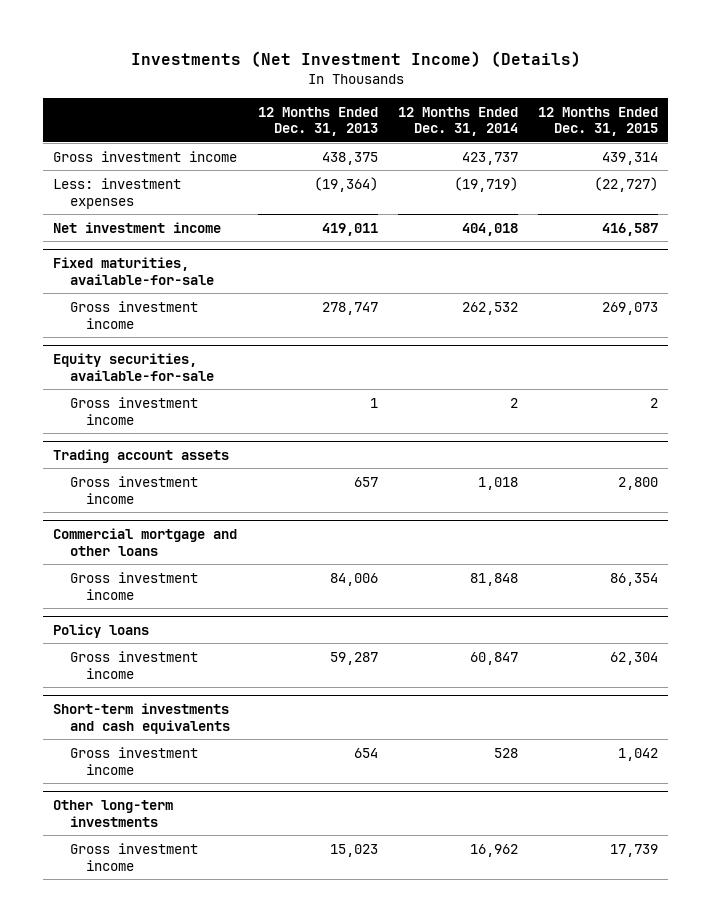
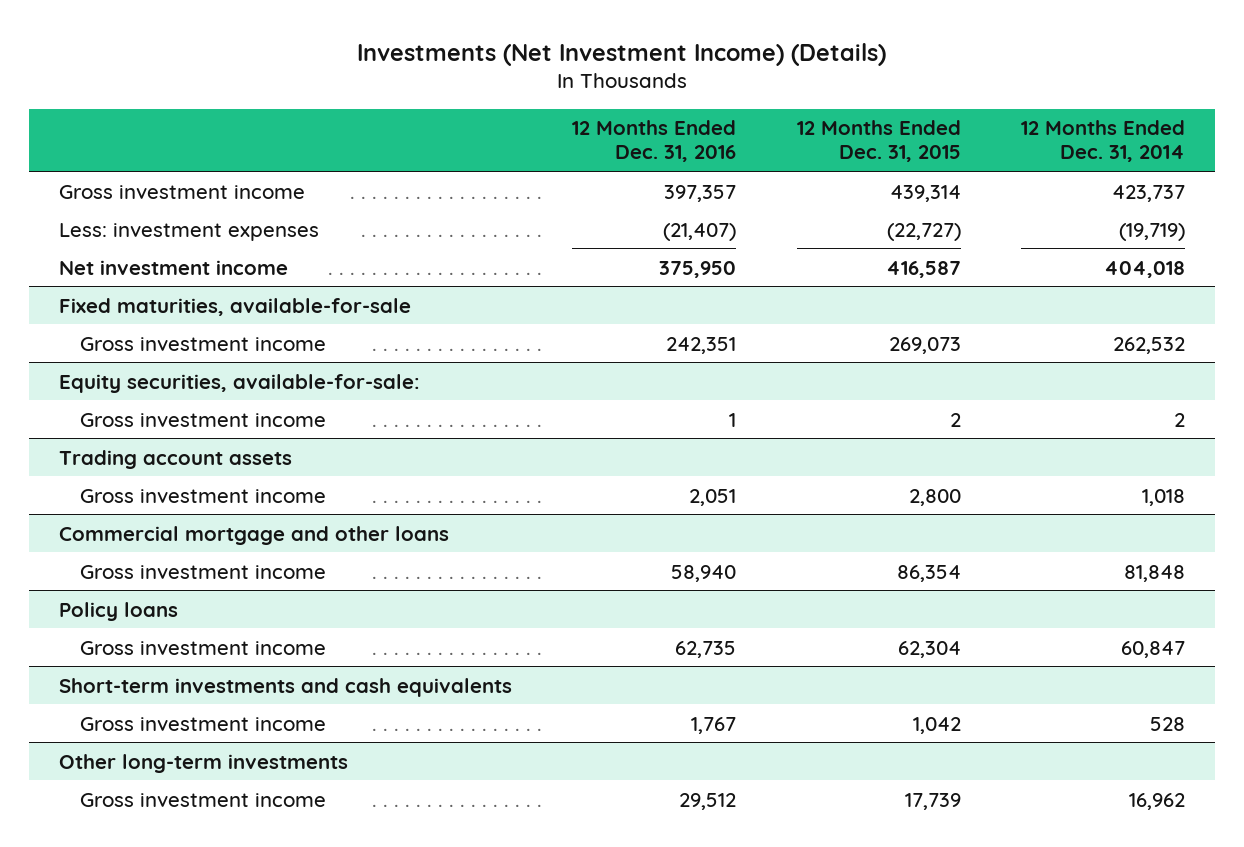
- | 12 Months Ended Dec. 31, 2013 | 12 Months Ended Dec. 31, 2014 | 12 Months Ended Dec. 31, 2015
+ | 12 Months Ended Dec. 31, 2016 | 12 Months Ended Dec. 31, 2015 | 12 Months Ended Dec. 31, 2014
- Equity securities, available-for-sale
+ Equity securities, available-for-sale:

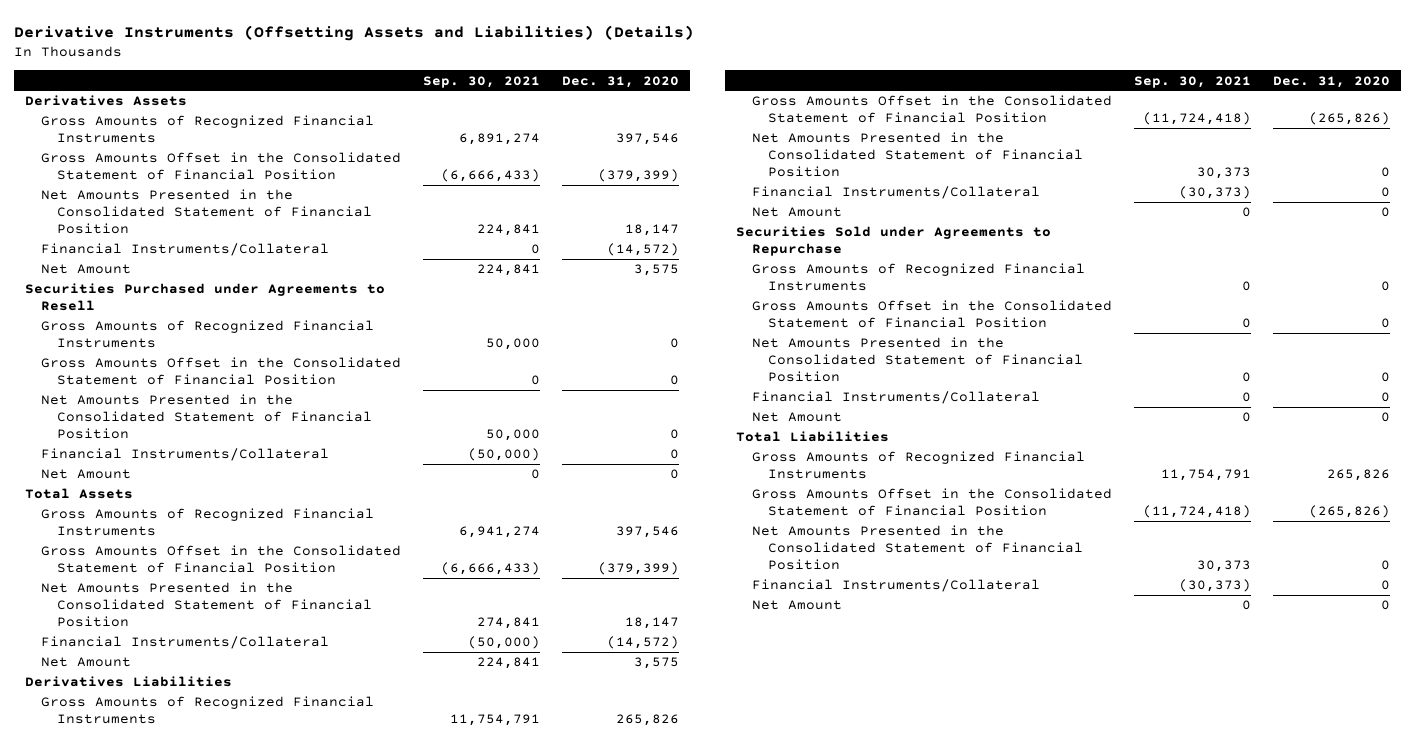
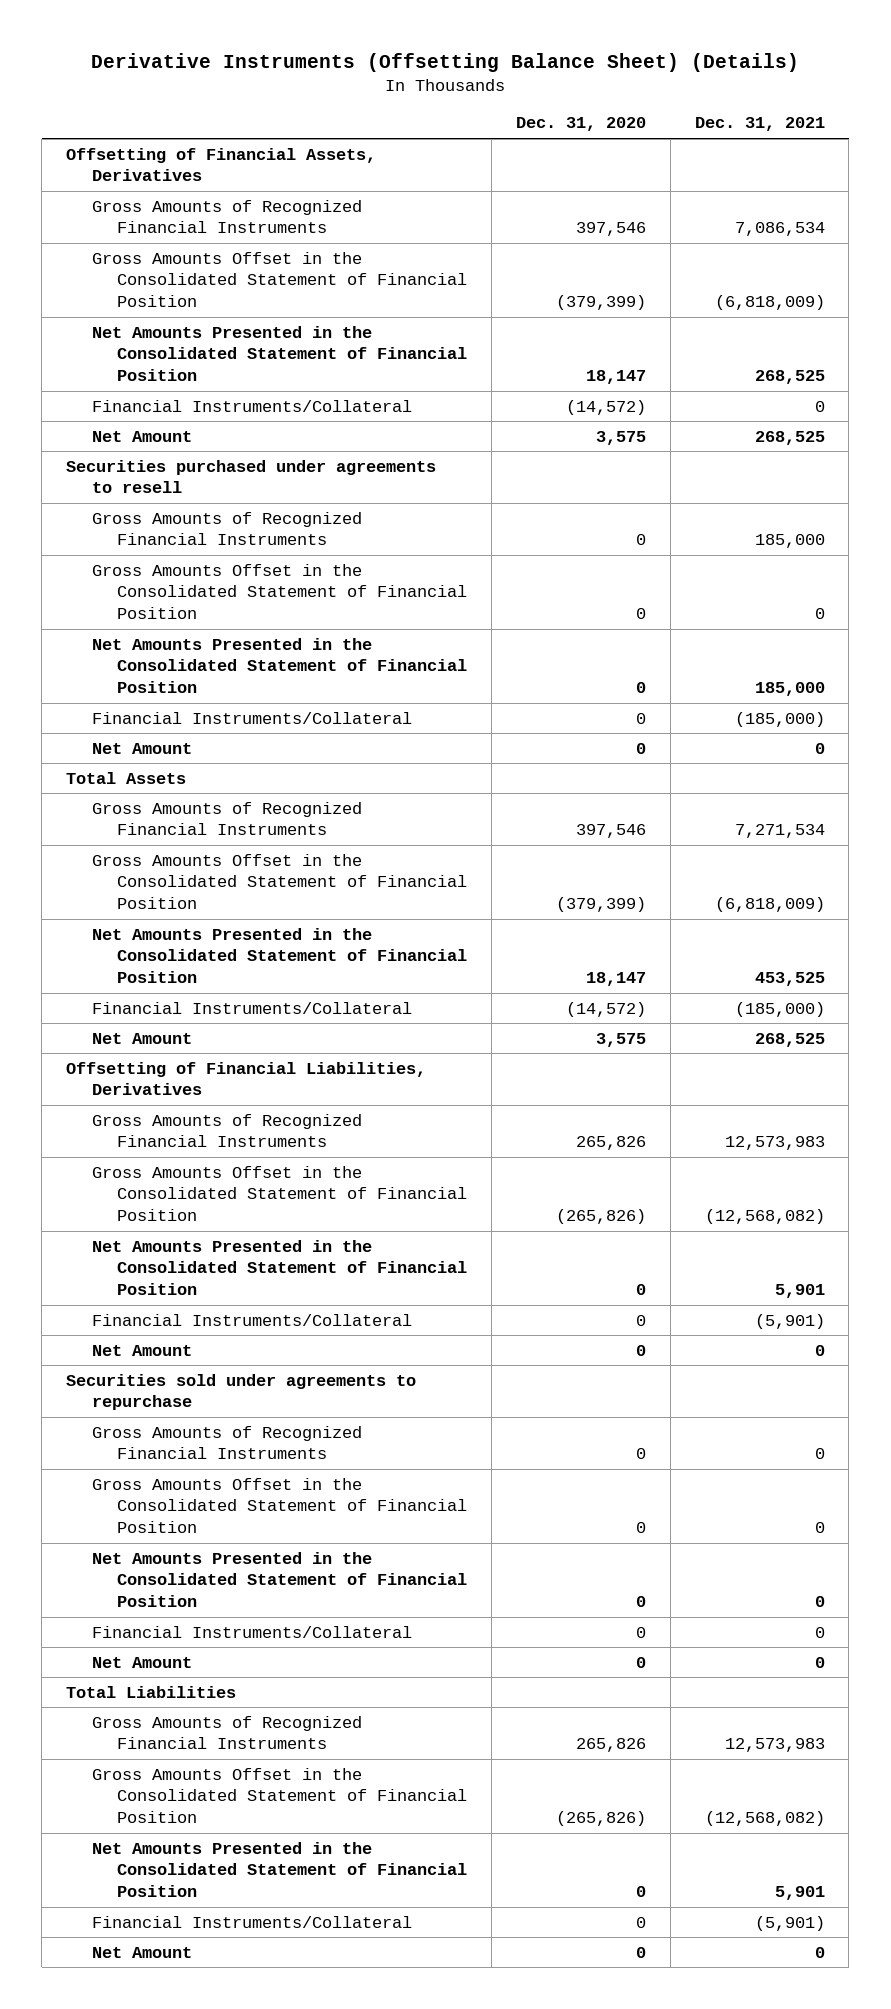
- Derivative Instruments (Offsetting Assets and Liabilities) (Details)
+ Derivative Instruments (Offsetting Balance Sheet) (Details)
- | Sep. 30, 2021 | Dec. 31, 2020
+ | Dec. 31, 2020 | Dec. 31, 2021
- Derivatives Assets
+ Offsetting of Financial Assets, Derivatives
- Securities Purchased under Agreements to Resell
+ Securities purchased under agreements to resell
- Derivatives Liabilities
+ Offsetting of Financial Liabilities, Derivatives
- Securities Sold under Agreements to Repurchase
+ Securities sold under agreements to repurchase

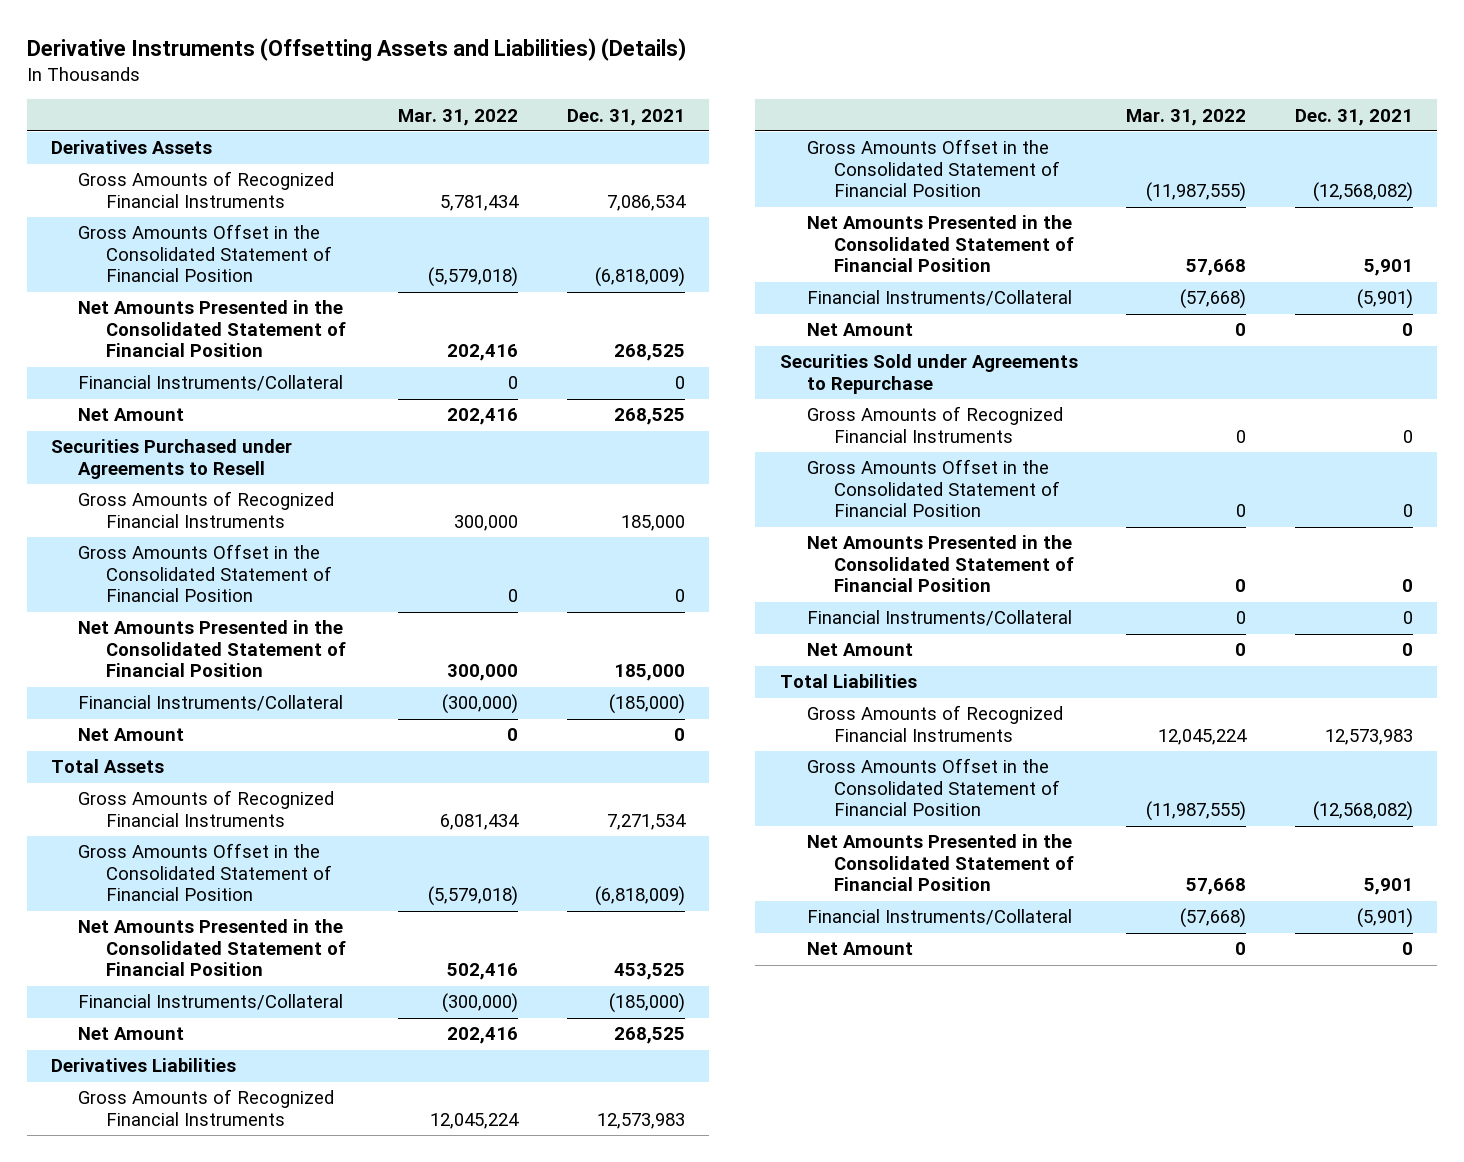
- Derivative Instruments (Offsetting Balance Sheet) (Details)
+ Derivative Instruments (Offsetting Assets and Liabilities) (Details)
- | Dec. 31, 2020 | Dec. 31, 2021
+ | Mar. 31, 2022 | Dec. 31, 2021
- Offsetting of Financial Assets, Derivatives
+ Derivatives Assets
- Securities purchased under agreements to resell
+ Securities Purchased under Agreements to Resell
- Offsetting of Financial Liabilities, Derivatives
+ Derivatives Liabilities
- Securities sold under agreements to repurchase
+ Securities Sold under Agreements to Repurchase

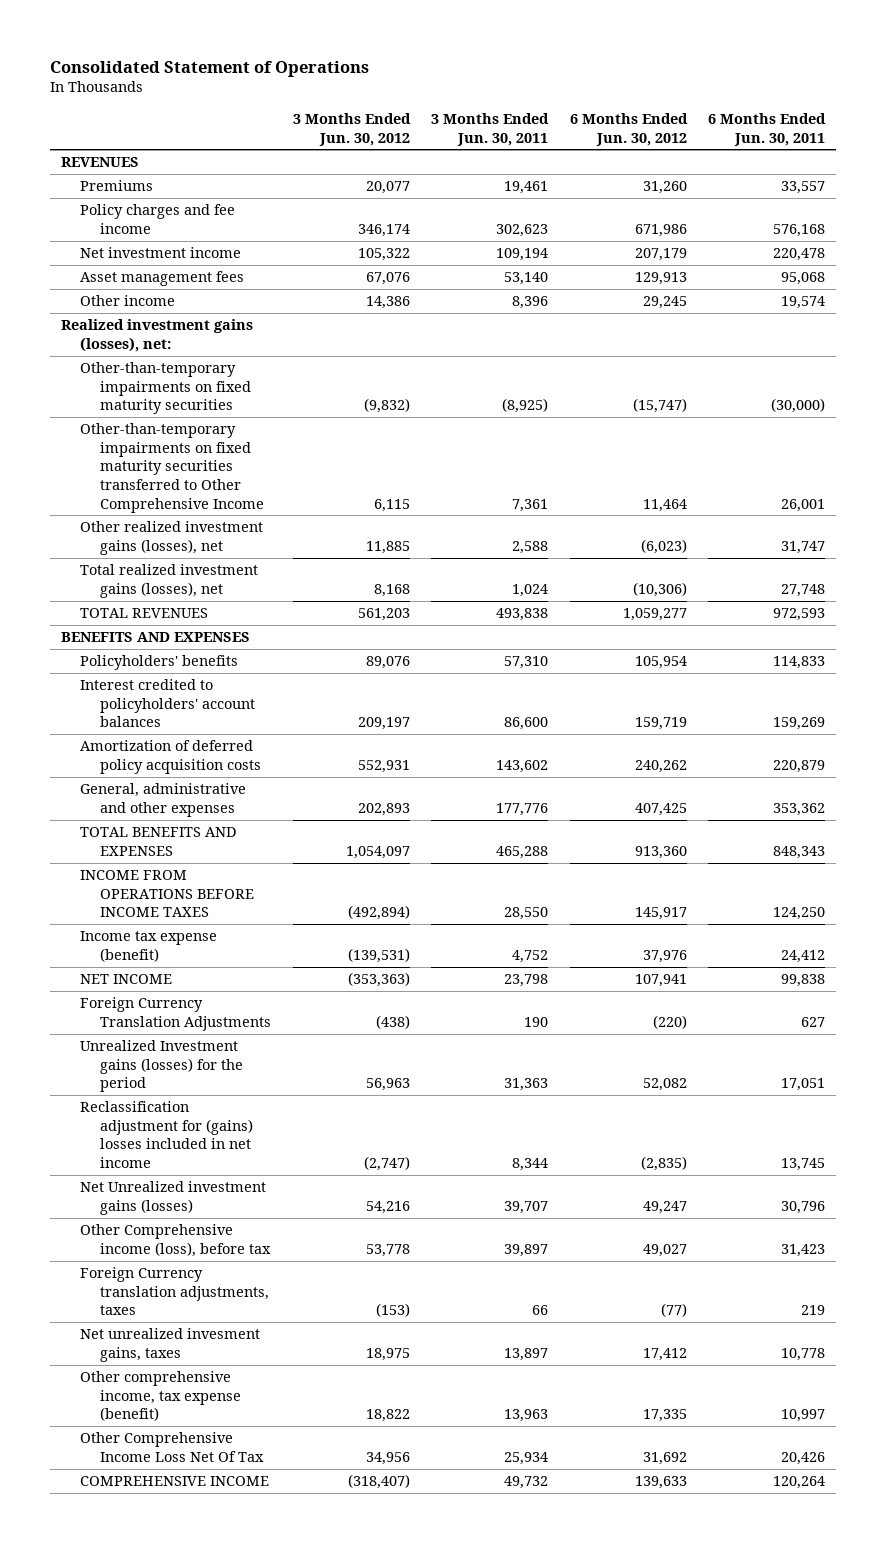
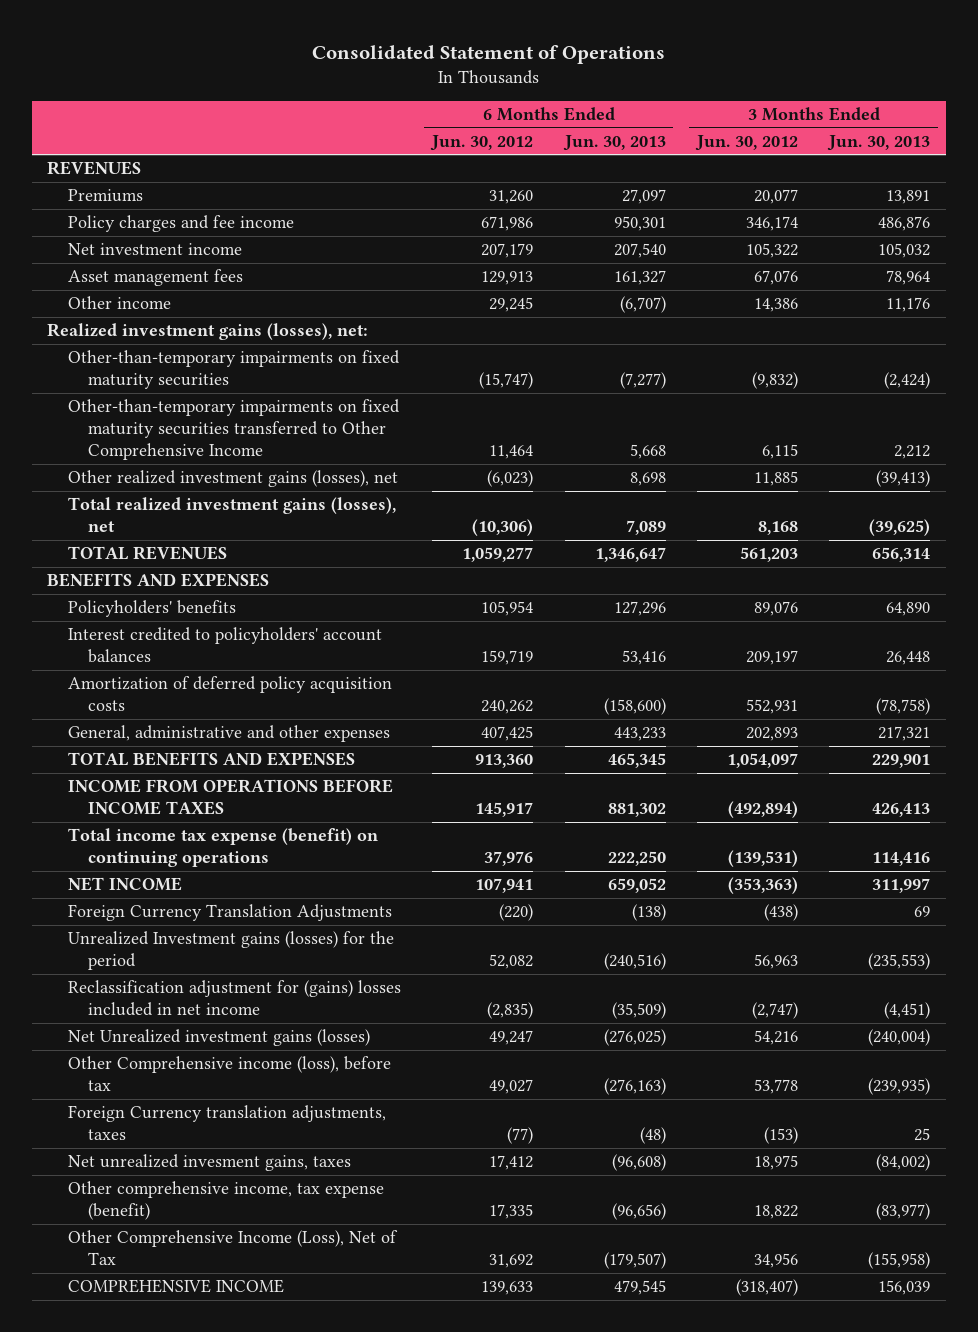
- | 3 Months Ended Jun. 30, 2012 | 3 Months Ended Jun. 30, 2011 | 6 Months Ended Jun. 30, 2012 | 6 Months Ended Jun. 30, 2011
+ | 6 Months Ended Jun. 30, 2012 | 6 Months Ended Jun. 30, 2013 | 3 Months Ended Jun. 30, 2012 | 3 Months Ended Jun. 30, 2013
- Income tax expense (benefit) | (139,531) | 4,752 | 37,976 | 24,412
+ Total income tax expense (benefit) on continuing operations | 37,976 | 222,250 | (139,531) | 114,416
- Other Comprehensive Income Loss Net Of Tax | 34,956 | 25,934 | 31,692 | 20,426
+ Other Comprehensive Income (Loss), Net of Tax | 31,692 | (179,507) | 34,956 | (155,958)

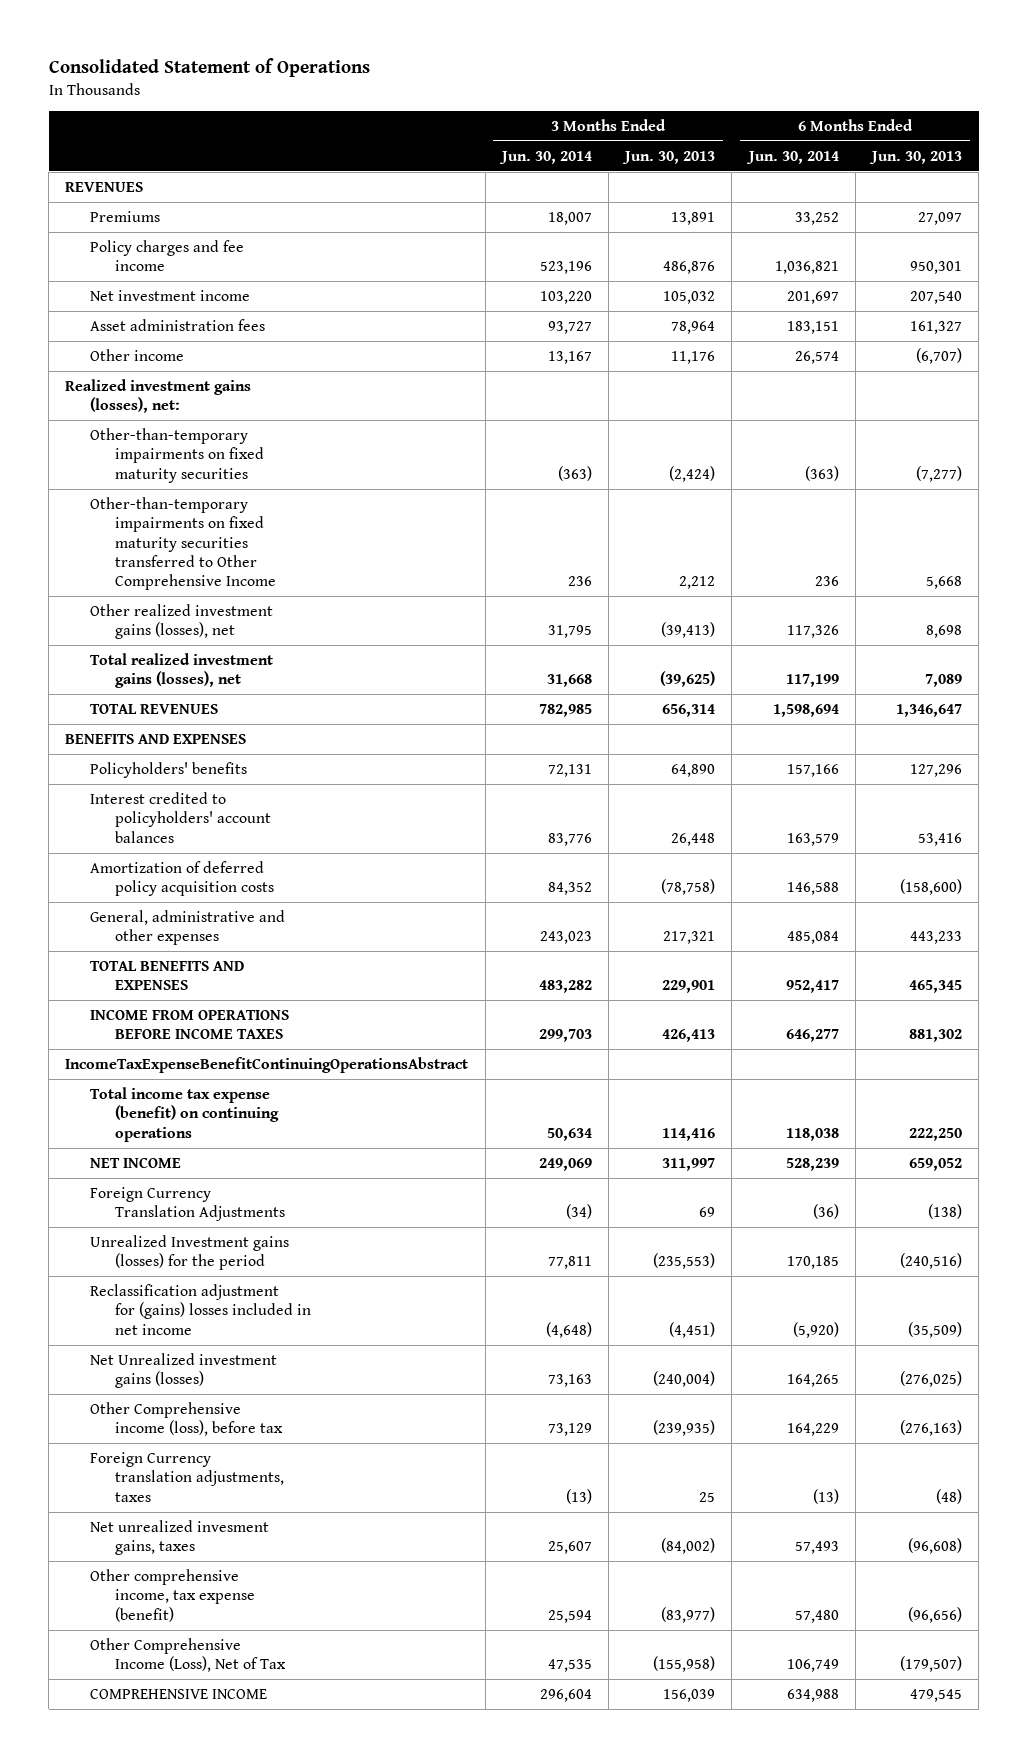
- | 6 Months Ended Jun. 30, 2012 | 6 Months Ended Jun. 30, 2013 | 3 Months Ended Jun. 30, 2012 | 3 Months Ended Jun. 30, 2013
+ | 3 Months Ended Jun. 30, 2014 | 3 Months Ended Jun. 30, 2013 | 6 Months Ended Jun. 30, 2014 | 6 Months Ended Jun. 30, 2013
- Asset management fees | 129,913 | 161,327 | 67,076 | 78,964
+ Asset administration fees | 93,727 | 78,964 | 183,151 | 161,327
+ IncomeTaxExpenseBenefitContinuingOperationsAbstract

